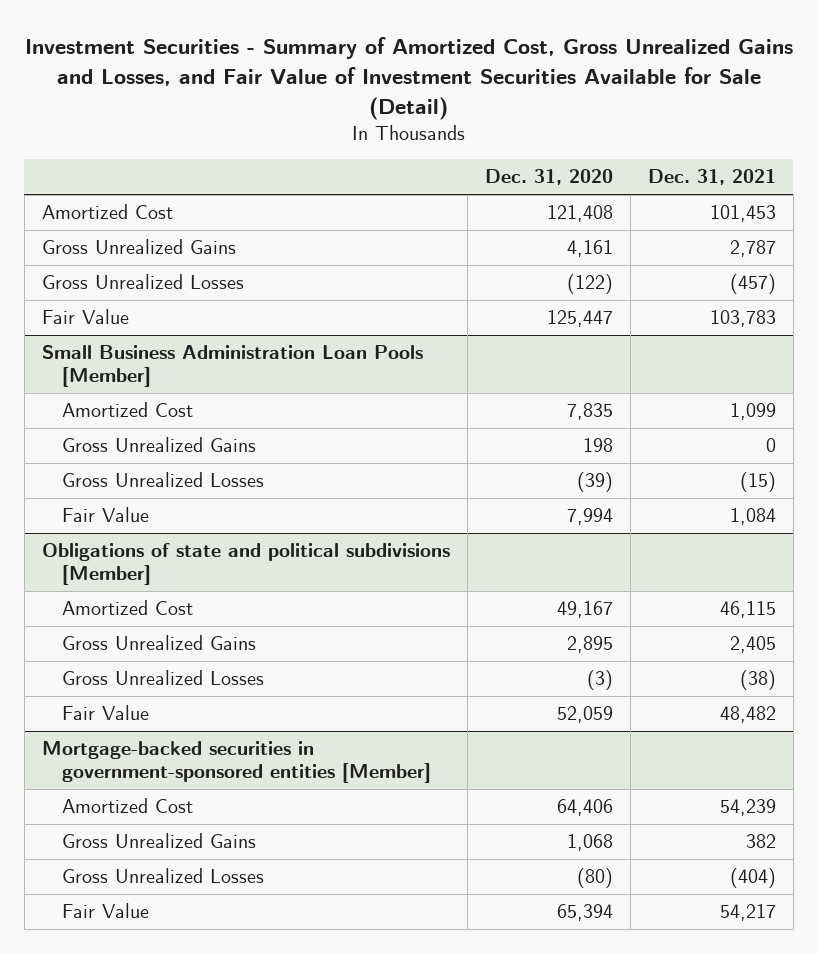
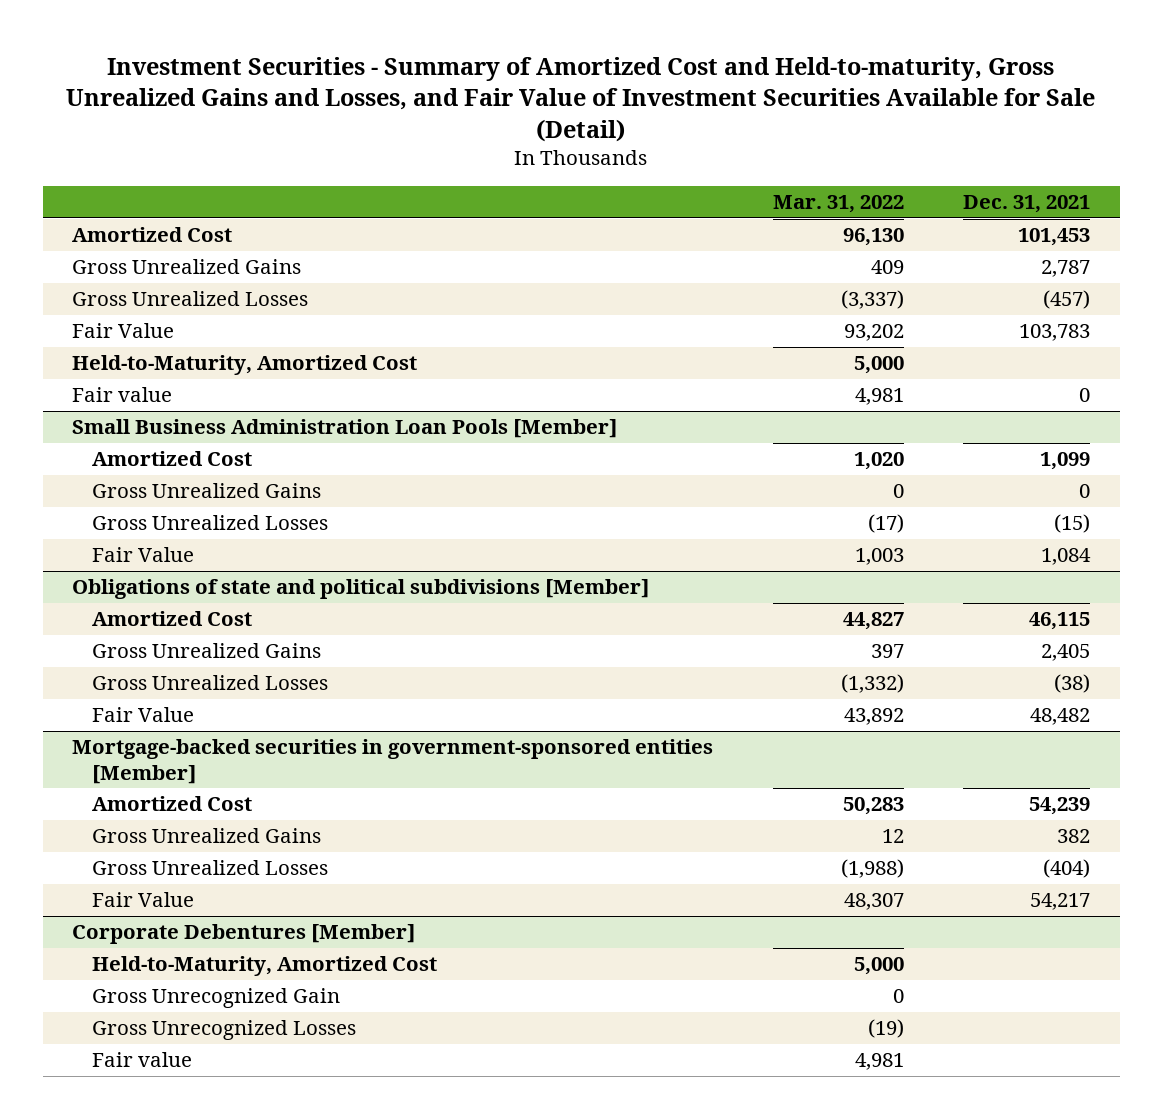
- Investment Securities - Summary of Amortized Cost, Gross Unrealized Gains and Losses, and Fair Value of Investment Securities Available for Sale (Detail)
+ Investment Securities - Summary of Amortized Cost and Held-to-maturity, Gross Unrealized Gains and Losses, and Fair Value of Investment Securities Available for Sale (Detail)
- | Dec. 31, 2020 | Dec. 31, 2021
+ | Mar. 31, 2022 | Dec. 31, 2021
+ Held-to-Maturity, Amortized Cost | 5,000 |
+ Fair value | 4,981 | 0
+ Corporate Debentures [Member]
+ Held-to-Maturity, Amortized Cost | 5,000 |
+ Gross Unrecognized Gain | 0 |
+ Gross Unrecognized Losses | (19) |
+ Fair value | 4,981 |

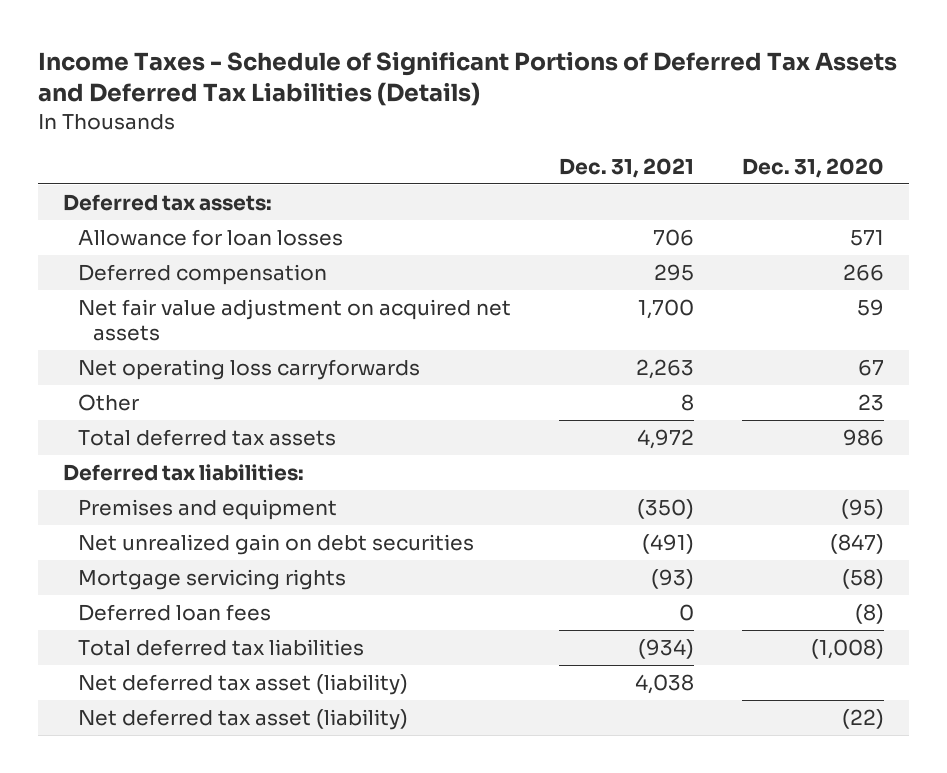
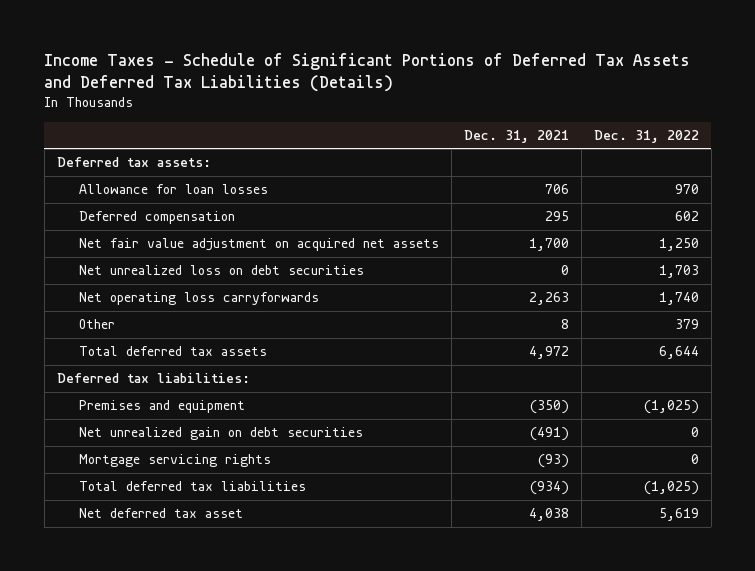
- | Dec. 31, 2021 | Dec. 31, 2020
+ | Dec. 31, 2021 | Dec. 31, 2022
+ Net unrealized loss on debt securities | 0 | 1,703
- Deferred loan fees | 0 | (8)
- Net deferred tax asset (liability) | 4,038 |
- Net deferred tax asset (liability) | | (22)
+ Net deferred tax asset | 4,038 | 5,619

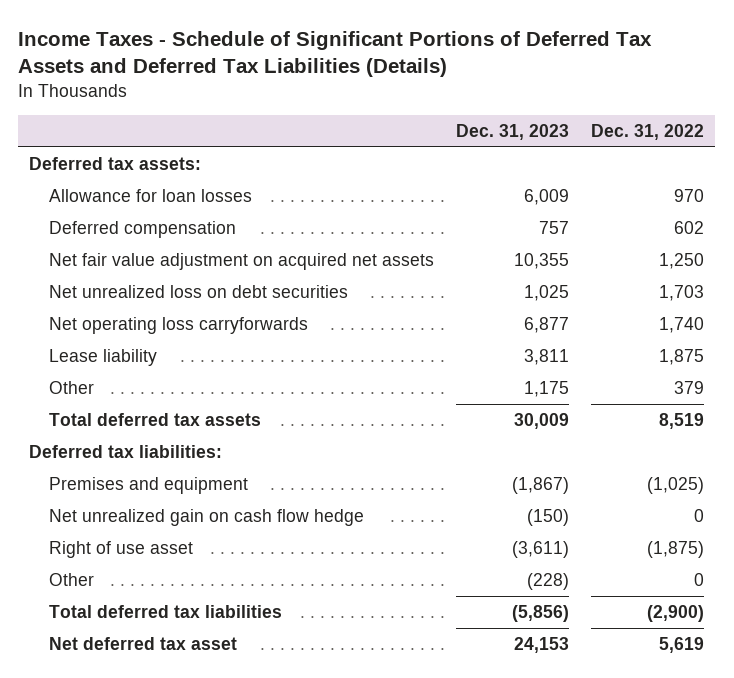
- | Dec. 31, 2021 | Dec. 31, 2022
+ | Dec. 31, 2023 | Dec. 31, 2022
+ Lease liability | 3,811 | 1,875
- Total deferred tax assets | 4,972 | 6,644
+ Total deferred tax assets | 30,009 | 8,519
- Net unrealized gain on debt securities | (491) | 0
- Mortgage servicing rights | (93) | 0
- Total deferred tax liabilities | (934) | (1,025)
+ Net unrealized gain on cash flow hedge | (150) | 0
+ Right of use asset | (3,611) | (1,875)
+ Other | (228) | 0
+ Total deferred tax liabilities | (5,856) | (2,900)

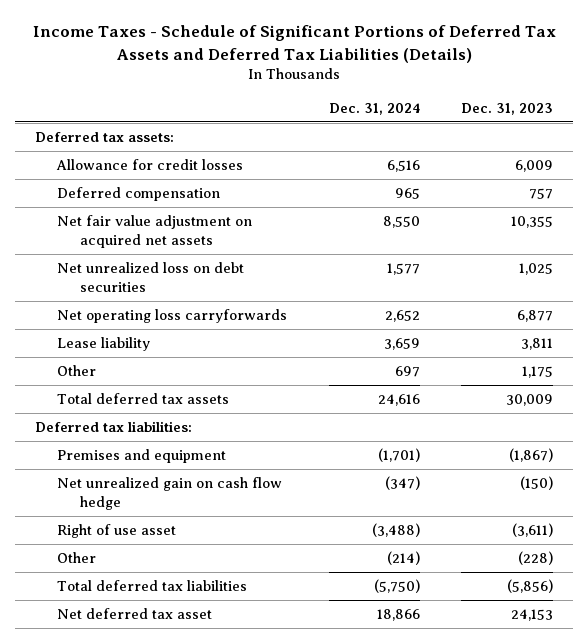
- | Dec. 31, 2023 | Dec. 31, 2022
+ | Dec. 31, 2024 | Dec. 31, 2023
- Allowance for loan losses | 6,009 | 970
+ Allowance for credit losses | 6,516 | 6,009

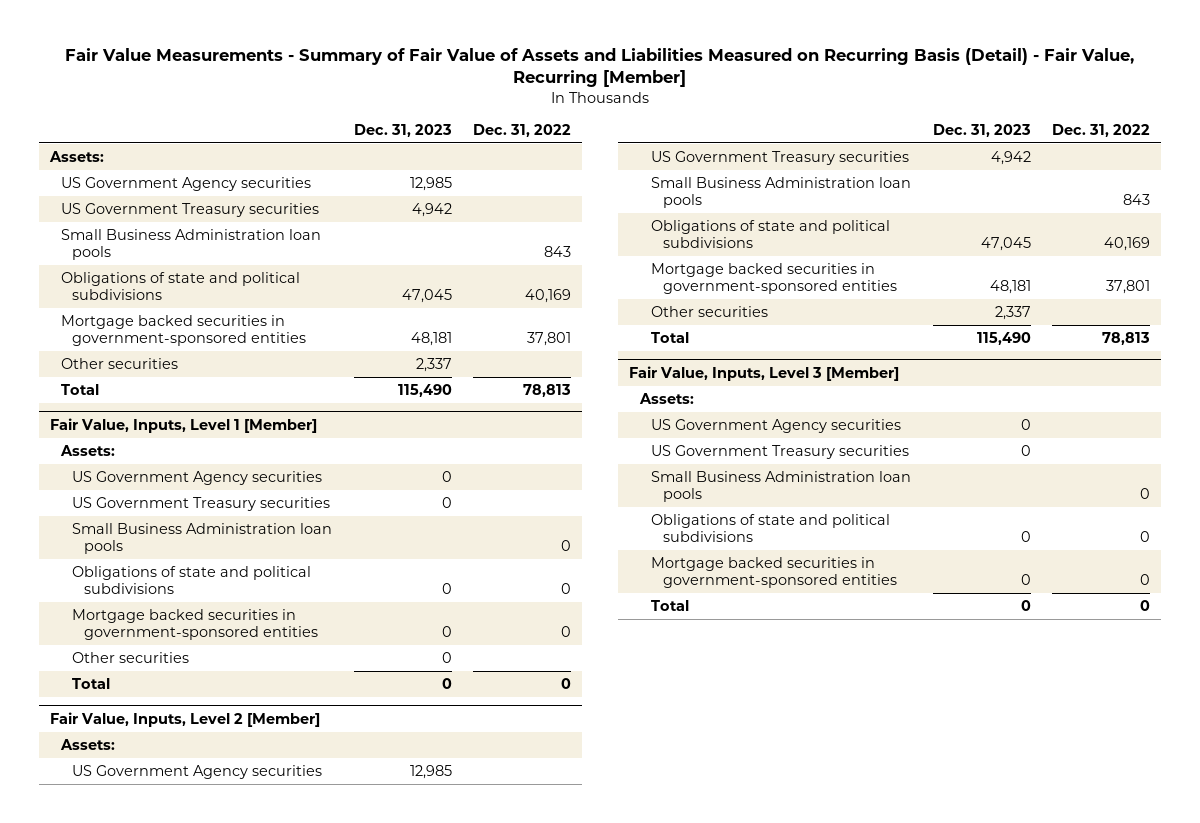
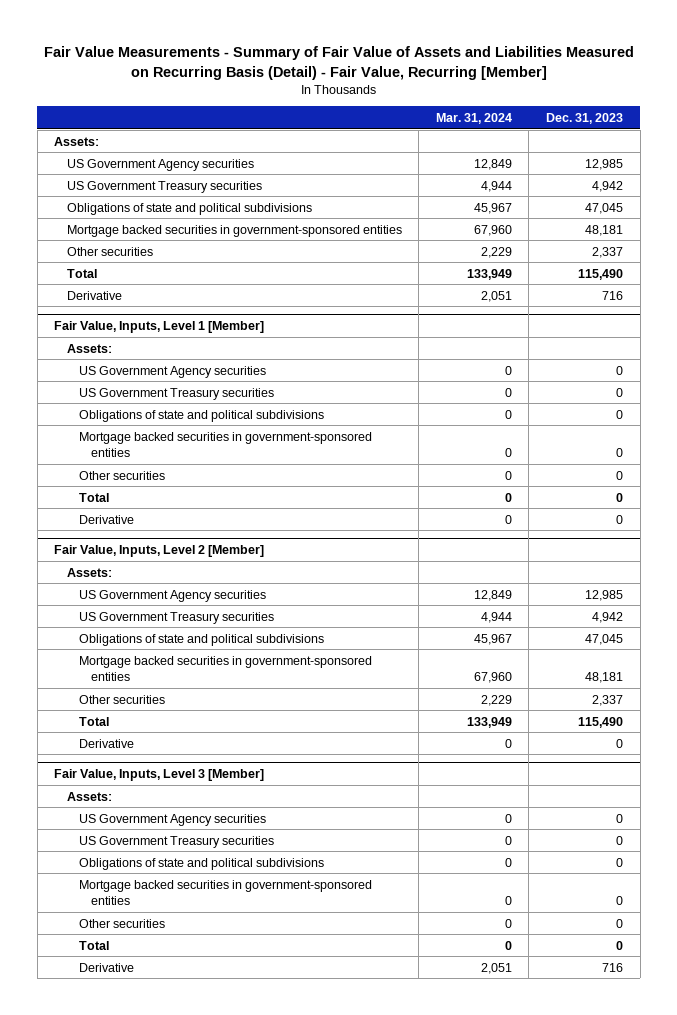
- | Dec. 31, 2023 | Dec. 31, 2022
+ | Mar. 31, 2024 | Dec. 31, 2023
- Small Business Administration loan pools | | 843
+ Derivative | 2,051 | 716
@ Fair Value, Inputs, Level 1 [Member]
- Small Business Administration loan pools | | 0
+ Derivative | 0 | 0
@ Fair Value, Inputs, Level 2 [Member]
- Small Business Administration loan pools | | 843
+ Derivative | 0 | 0
@ Fair Value, Inputs, Level 3 [Member]
- Small Business Administration loan pools | | 0
+ Other securities | 0 | 0
+ Derivative | 2,051 | 716

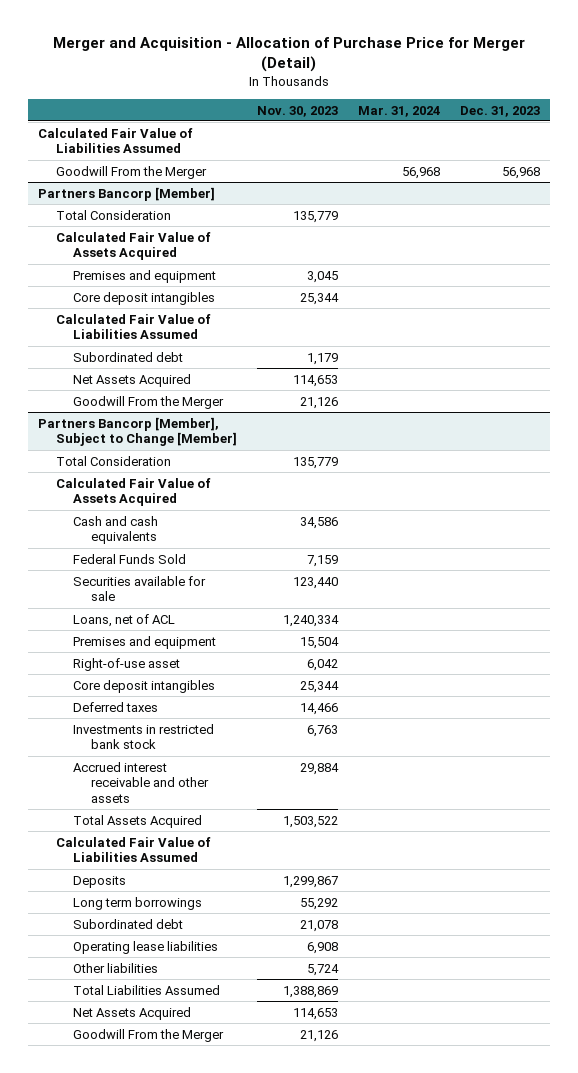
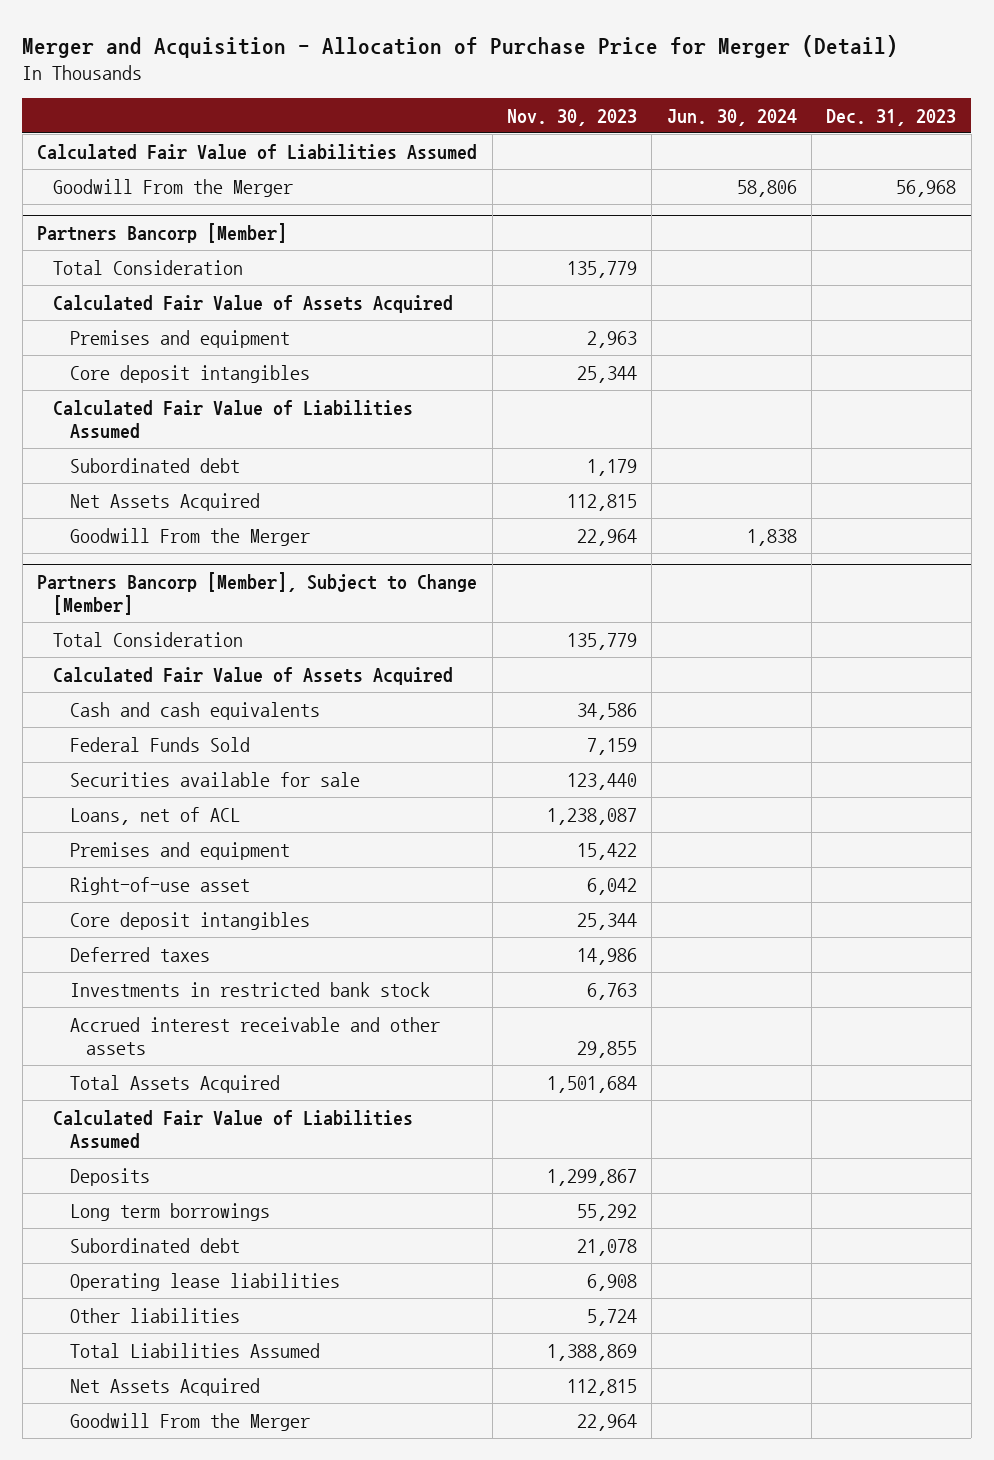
- | Nov. 30, 2023 | Mar. 31, 2024 | Dec. 31, 2023
+ | Nov. 30, 2023 | Jun. 30, 2024 | Dec. 31, 2023
@ Partners Bancorp [Member]
- Premises and equipment | 3,045 | |
+ Premises and equipment | 2,963 | |
- Net Assets Acquired | 114,653 | |
- Goodwill From the Merger | 21,126 | |
+ Net Assets Acquired | 112,815 | |
+ Goodwill From the Merger | 22,964 | 1,838 |
@ Partners Bancorp [Member], Subject to Change [Member]
- Loans, net of ACL | 1,240,334 | |
- Premises and equipment | 15,504 | |
+ Loans, net of ACL | 1,238,087 | |
+ Premises and equipment | 15,422 | |
- Deferred taxes | 14,466 | |
+ Deferred taxes | 14,986 | |
- Accrued interest receivable and other assets | 29,884 | |
- Total Assets Acquired | 1,503,522 | |
+ Accrued interest receivable and other assets | 29,855 | |
+ Total Assets Acquired | 1,501,684 | |
- Net Assets Acquired | 114,653 | |
- Goodwill From the Merger | 21,126 | |
+ Net Assets Acquired | 112,815 | |
+ Goodwill From the Merger | 22,964 | |

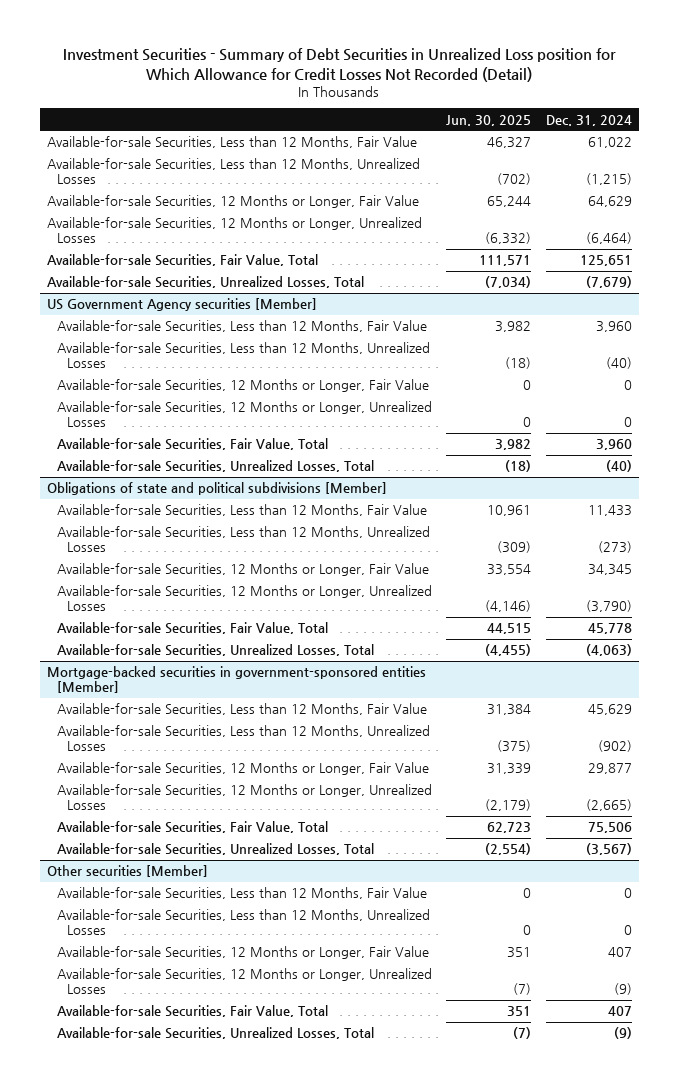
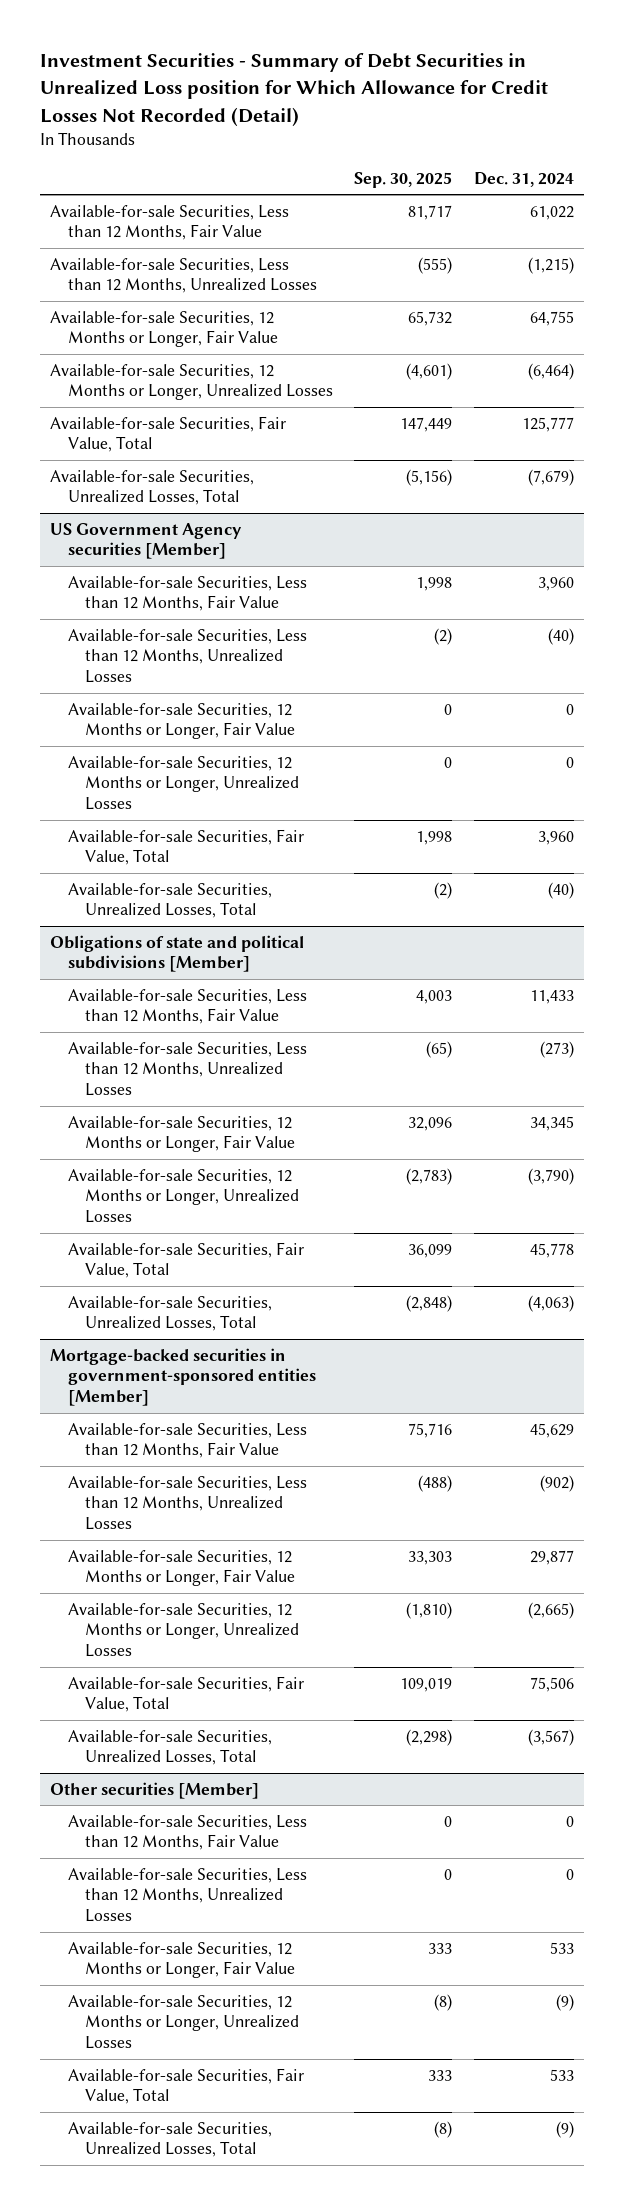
- | Jun. 30, 2025 | Dec. 31, 2024
+ | Sep. 30, 2025 | Dec. 31, 2024
- Available-for-sale Securities, 12 Months or Longer, Fair Value | 65,244 | 64,629
+ Available-for-sale Securities, 12 Months or Longer, Fair Value | 65,732 | 64,755
- Available-for-sale Securities, Fair Value, Total | 111,571 | 125,651
+ Available-for-sale Securities, Fair Value, Total | 147,449 | 125,777
@ Other securities [Member]
- Available-for-sale Securities, 12 Months or Longer, Fair Value | 351 | 407
+ Available-for-sale Securities, 12 Months or Longer, Fair Value | 333 | 533
- Available-for-sale Securities, Fair Value, Total | 351 | 407
+ Available-for-sale Securities, Fair Value, Total | 333 | 533

